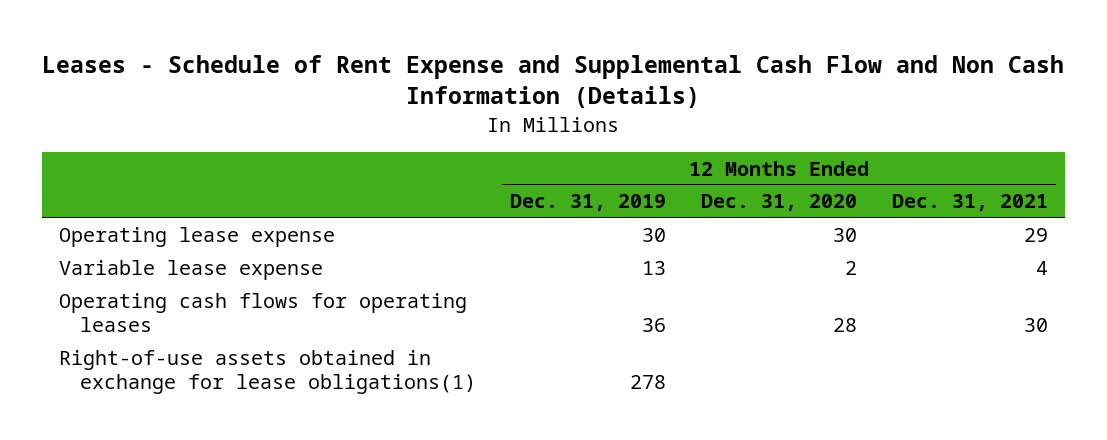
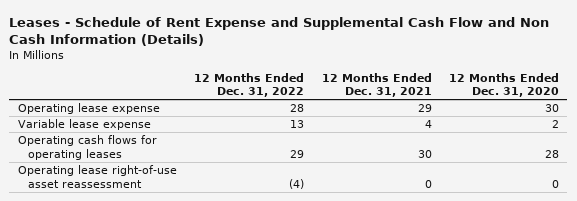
- | 12 Months Ended Dec. 31, 2019 | 12 Months Ended Dec. 31, 2020 | 12 Months Ended Dec. 31, 2021
+ | 12 Months Ended Dec. 31, 2022 | 12 Months Ended Dec. 31, 2021 | 12 Months Ended Dec. 31, 2020
- Right-of-use assets obtained in exchange for lease obligations(1) | 278 | |
+ Operating lease right-of-use asset reassessment | (4) | 0 | 0

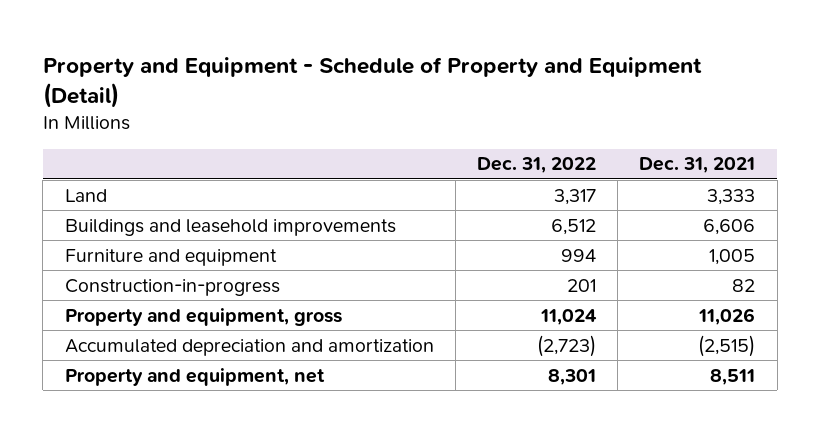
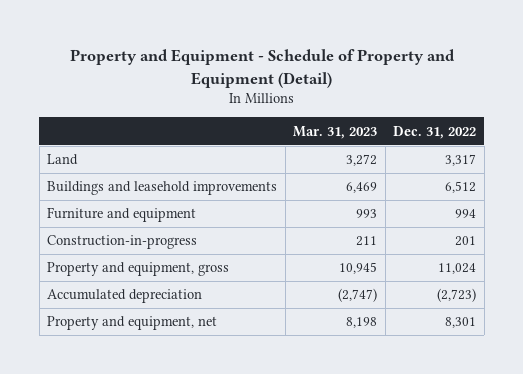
- | Dec. 31, 2022 | Dec. 31, 2021
+ | Mar. 31, 2023 | Dec. 31, 2022
- Accumulated depreciation and amortization | (2,723) | (2,515)
+ Accumulated depreciation | (2,747) | (2,723)

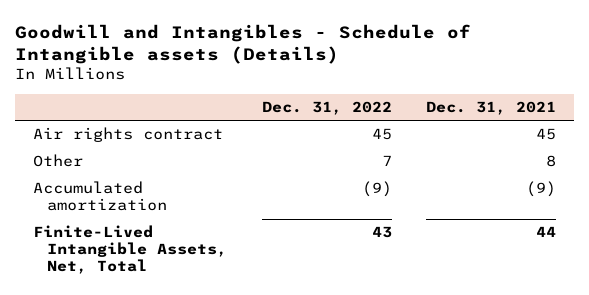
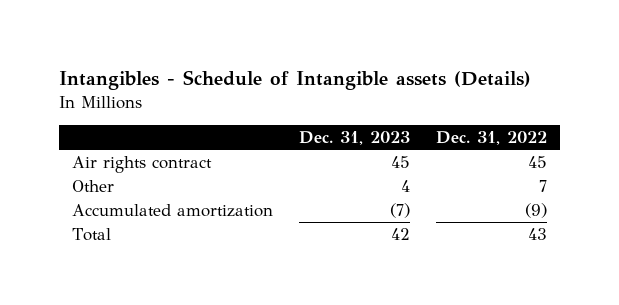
- Goodwill and Intangibles - Schedule of Intangible assets (Details)
+ Intangibles - Schedule of Intangible assets (Details)
- | Dec. 31, 2022 | Dec. 31, 2021
+ | Dec. 31, 2023 | Dec. 31, 2022
- Finite-Lived Intangible Assets, Net, Total | 43 | 44
+ Total | 42 | 43

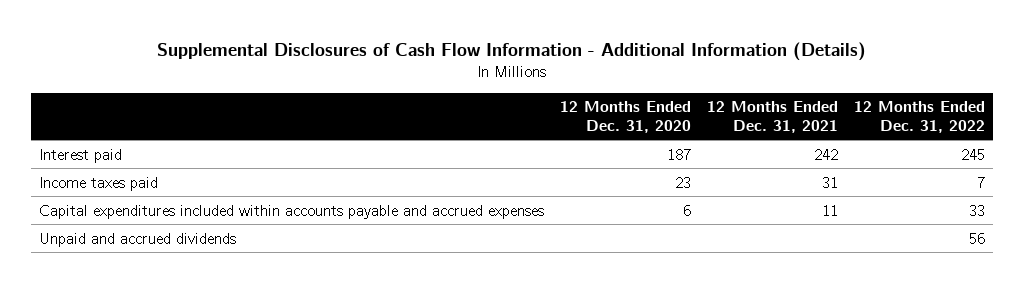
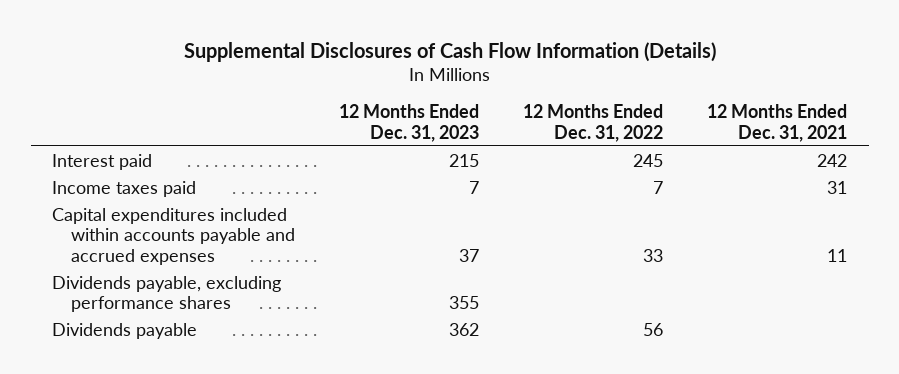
- Supplemental Disclosures of Cash Flow Information - Additional Information (Details)
+ Supplemental Disclosures of Cash Flow Information (Details)
- | 12 Months Ended Dec. 31, 2020 | 12 Months Ended Dec. 31, 2021 | 12 Months Ended Dec. 31, 2022
+ | 12 Months Ended Dec. 31, 2023 | 12 Months Ended Dec. 31, 2022 | 12 Months Ended Dec. 31, 2021
- Unpaid and accrued dividends | | | 56
+ Dividends payable, excluding performance shares | 355 | |
+ Dividends payable | 362 | 56 |

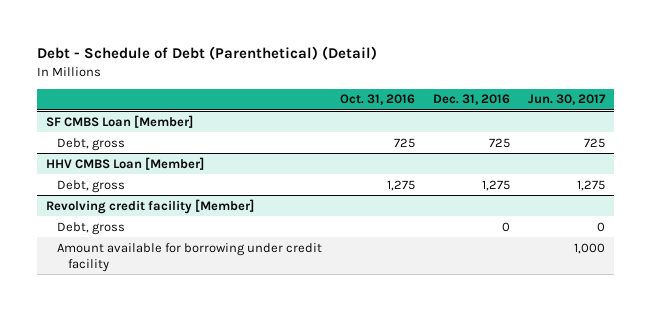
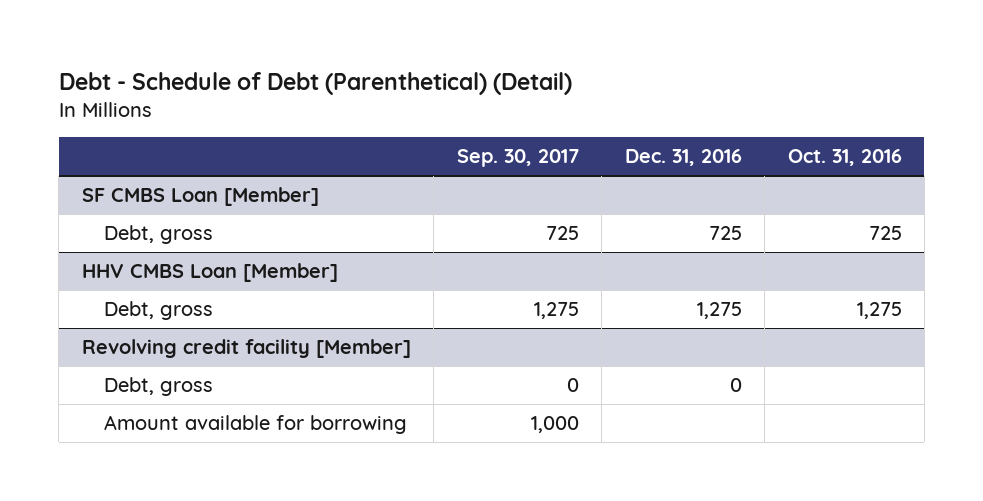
- | Oct. 31, 2016 | Dec. 31, 2016 | Jun. 30, 2017
+ | Sep. 30, 2017 | Dec. 31, 2016 | Oct. 31, 2016
@ Revolving credit facility [Member]
- Amount available for borrowing under credit facility | | | 1,000
+ Amount available for borrowing | 1,000 | |

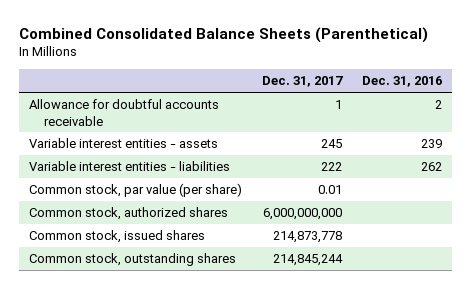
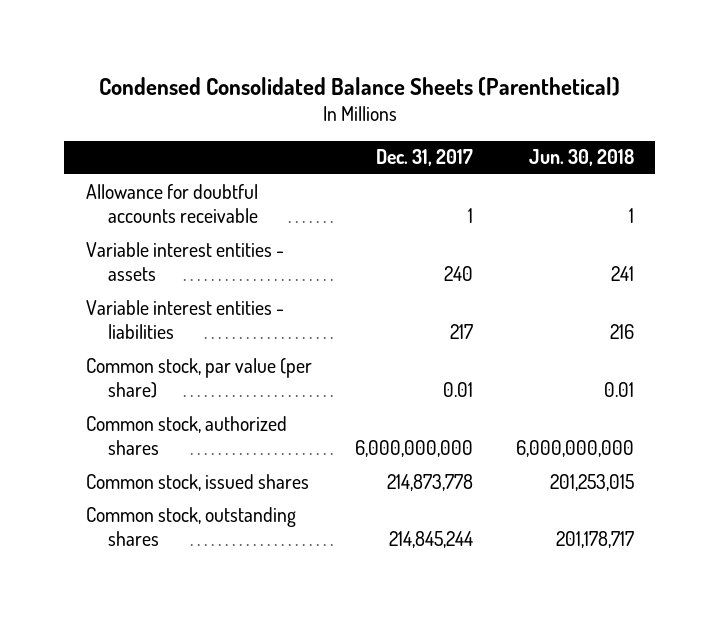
- Combined Consolidated Balance Sheets (Parenthetical)
+ Condensed Consolidated Balance Sheets (Parenthetical)
- | Dec. 31, 2017 | Dec. 31, 2016
+ | Dec. 31, 2017 | Jun. 30, 2018
- Variable interest entities - assets | 245 | 239
- Variable interest entities - liabilities | 222 | 262
+ Variable interest entities - assets | 240 | 241
+ Variable interest entities - liabilities | 217 | 216

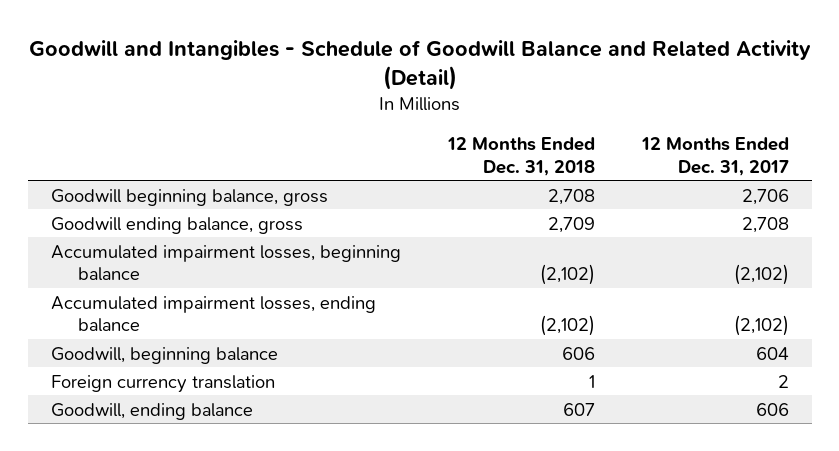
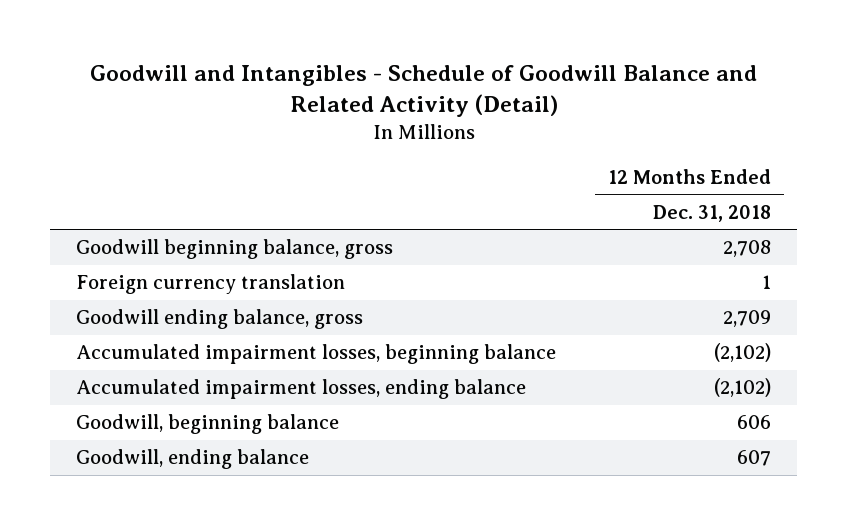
- | 12 Months Ended Dec. 31, 2018 | 12 Months Ended Dec. 31, 2017
+ | 12 Months Ended Dec. 31, 2018
moved up: Foreign currency translation | 1

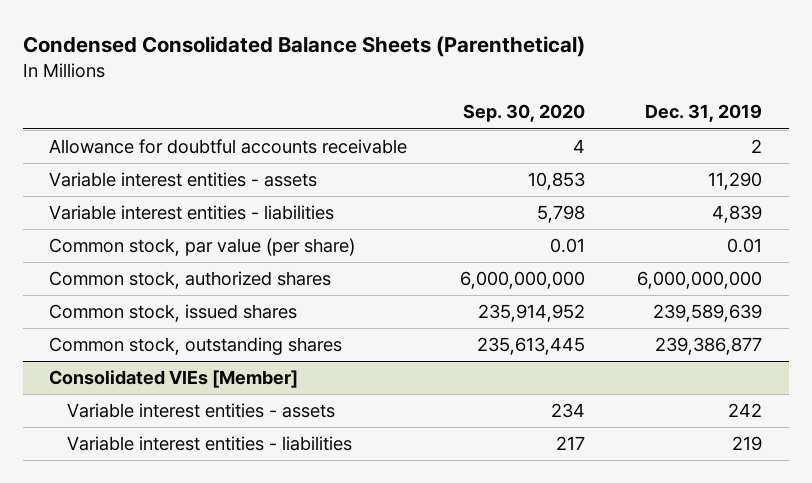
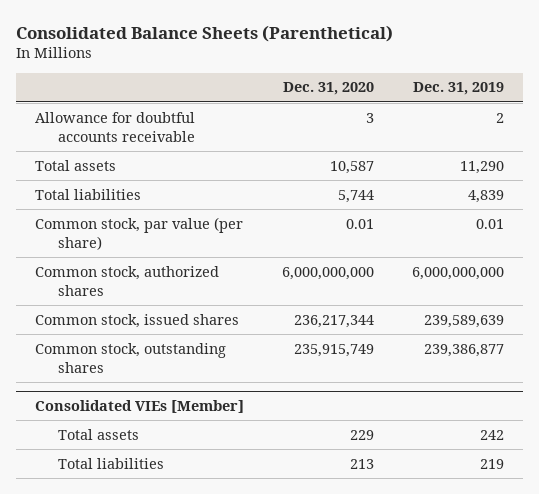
- Condensed Consolidated Balance Sheets (Parenthetical)
+ Consolidated Balance Sheets (Parenthetical)
- | Sep. 30, 2020 | Dec. 31, 2019
+ | Dec. 31, 2020 | Dec. 31, 2019
- Variable interest entities - assets | 10,853 | 11,290
- Variable interest entities - liabilities | 5,798 | 4,839
+ Total assets | 10,587 | 11,290
+ Total liabilities | 5,744 | 4,839
@ Consolidated VIEs [Member]
- Variable interest entities - assets | 234 | 242
- Variable interest entities - liabilities | 217 | 219
+ Total assets | 229 | 242
+ Total liabilities | 213 | 219

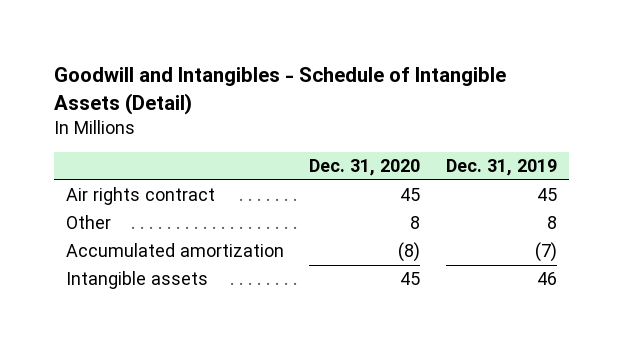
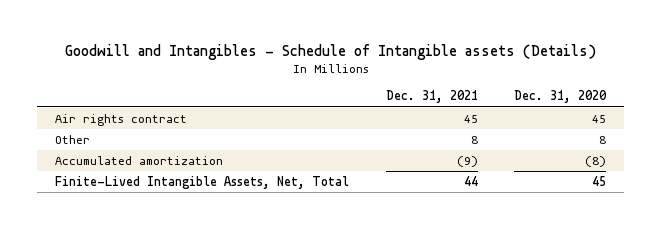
- Goodwill and Intangibles - Schedule of Intangible Assets (Detail)
+ Goodwill and Intangibles - Schedule of Intangible assets (Details)
- | Dec. 31, 2020 | Dec. 31, 2019
+ | Dec. 31, 2021 | Dec. 31, 2020
- Intangible assets | 45 | 46
+ Finite-Lived Intangible Assets, Net, Total | 44 | 45

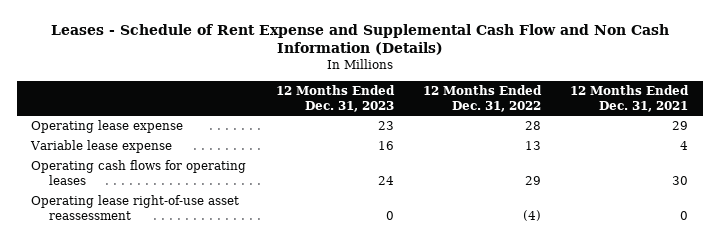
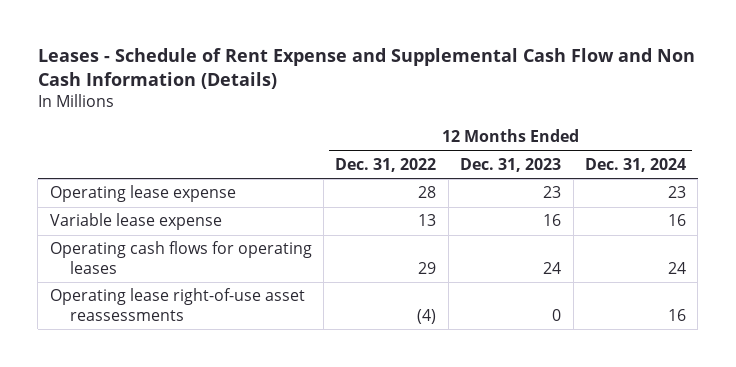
- | 12 Months Ended Dec. 31, 2023 | 12 Months Ended Dec. 31, 2022 | 12 Months Ended Dec. 31, 2021
+ | 12 Months Ended Dec. 31, 2022 | 12 Months Ended Dec. 31, 2023 | 12 Months Ended Dec. 31, 2024
- Operating lease right-of-use asset reassessment | 0 | (4) | 0
+ Operating lease right-of-use asset reassessments | (4) | 0 | 16

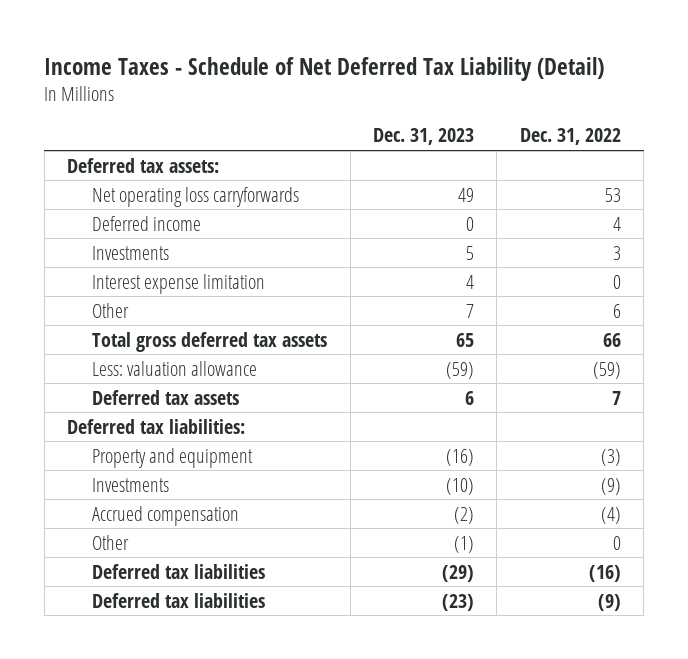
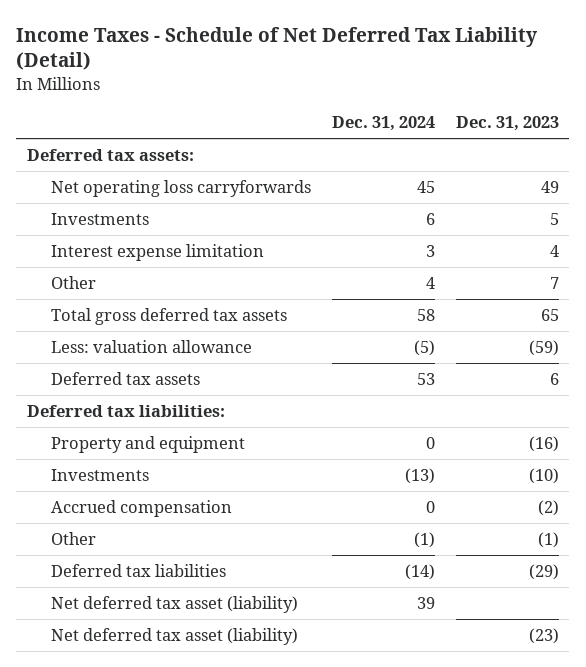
- | Dec. 31, 2023 | Dec. 31, 2022
+ | Dec. 31, 2024 | Dec. 31, 2023
- Deferred income | 0 | 4
- Deferred tax liabilities | (23) | (9)
+ Net deferred tax asset (liability) | 39 |
+ Net deferred tax asset (liability) | | (23)

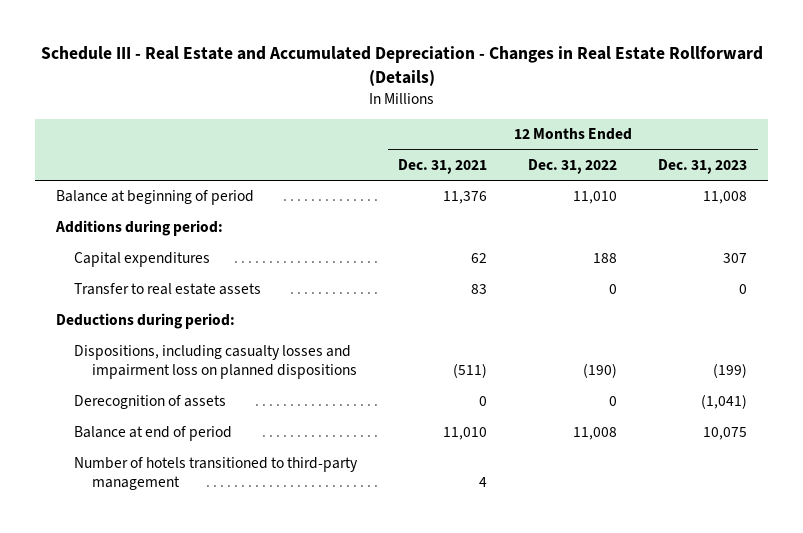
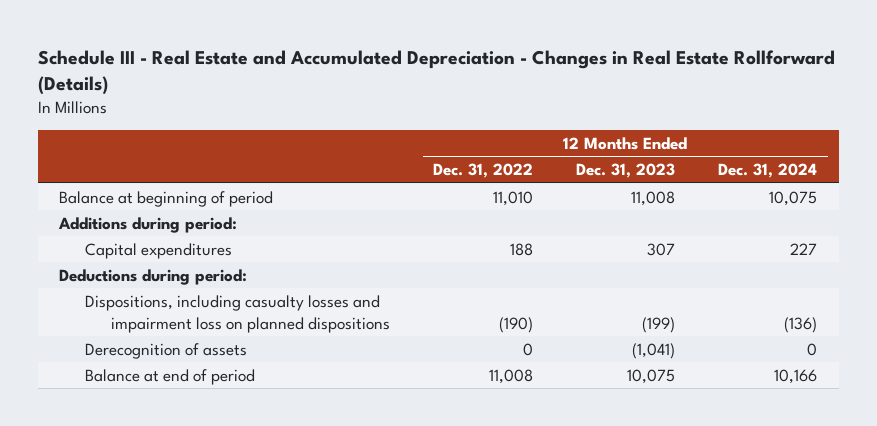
- | 12 Months Ended Dec. 31, 2021 | 12 Months Ended Dec. 31, 2022 | 12 Months Ended Dec. 31, 2023
+ | 12 Months Ended Dec. 31, 2022 | 12 Months Ended Dec. 31, 2023 | 12 Months Ended Dec. 31, 2024
- Transfer to real estate assets | 83 | 0 | 0
- Number of hotels transitioned to third-party management | 4 | |

